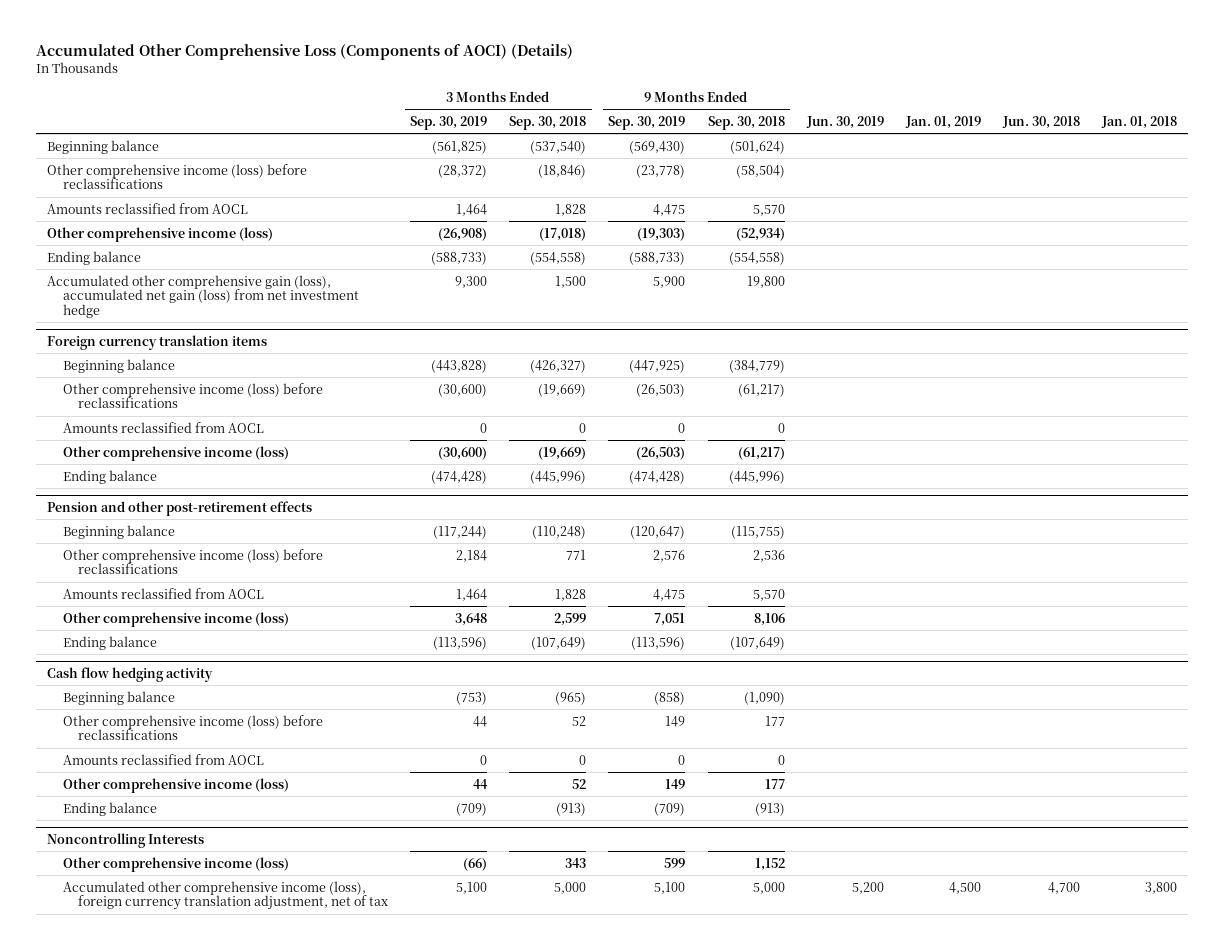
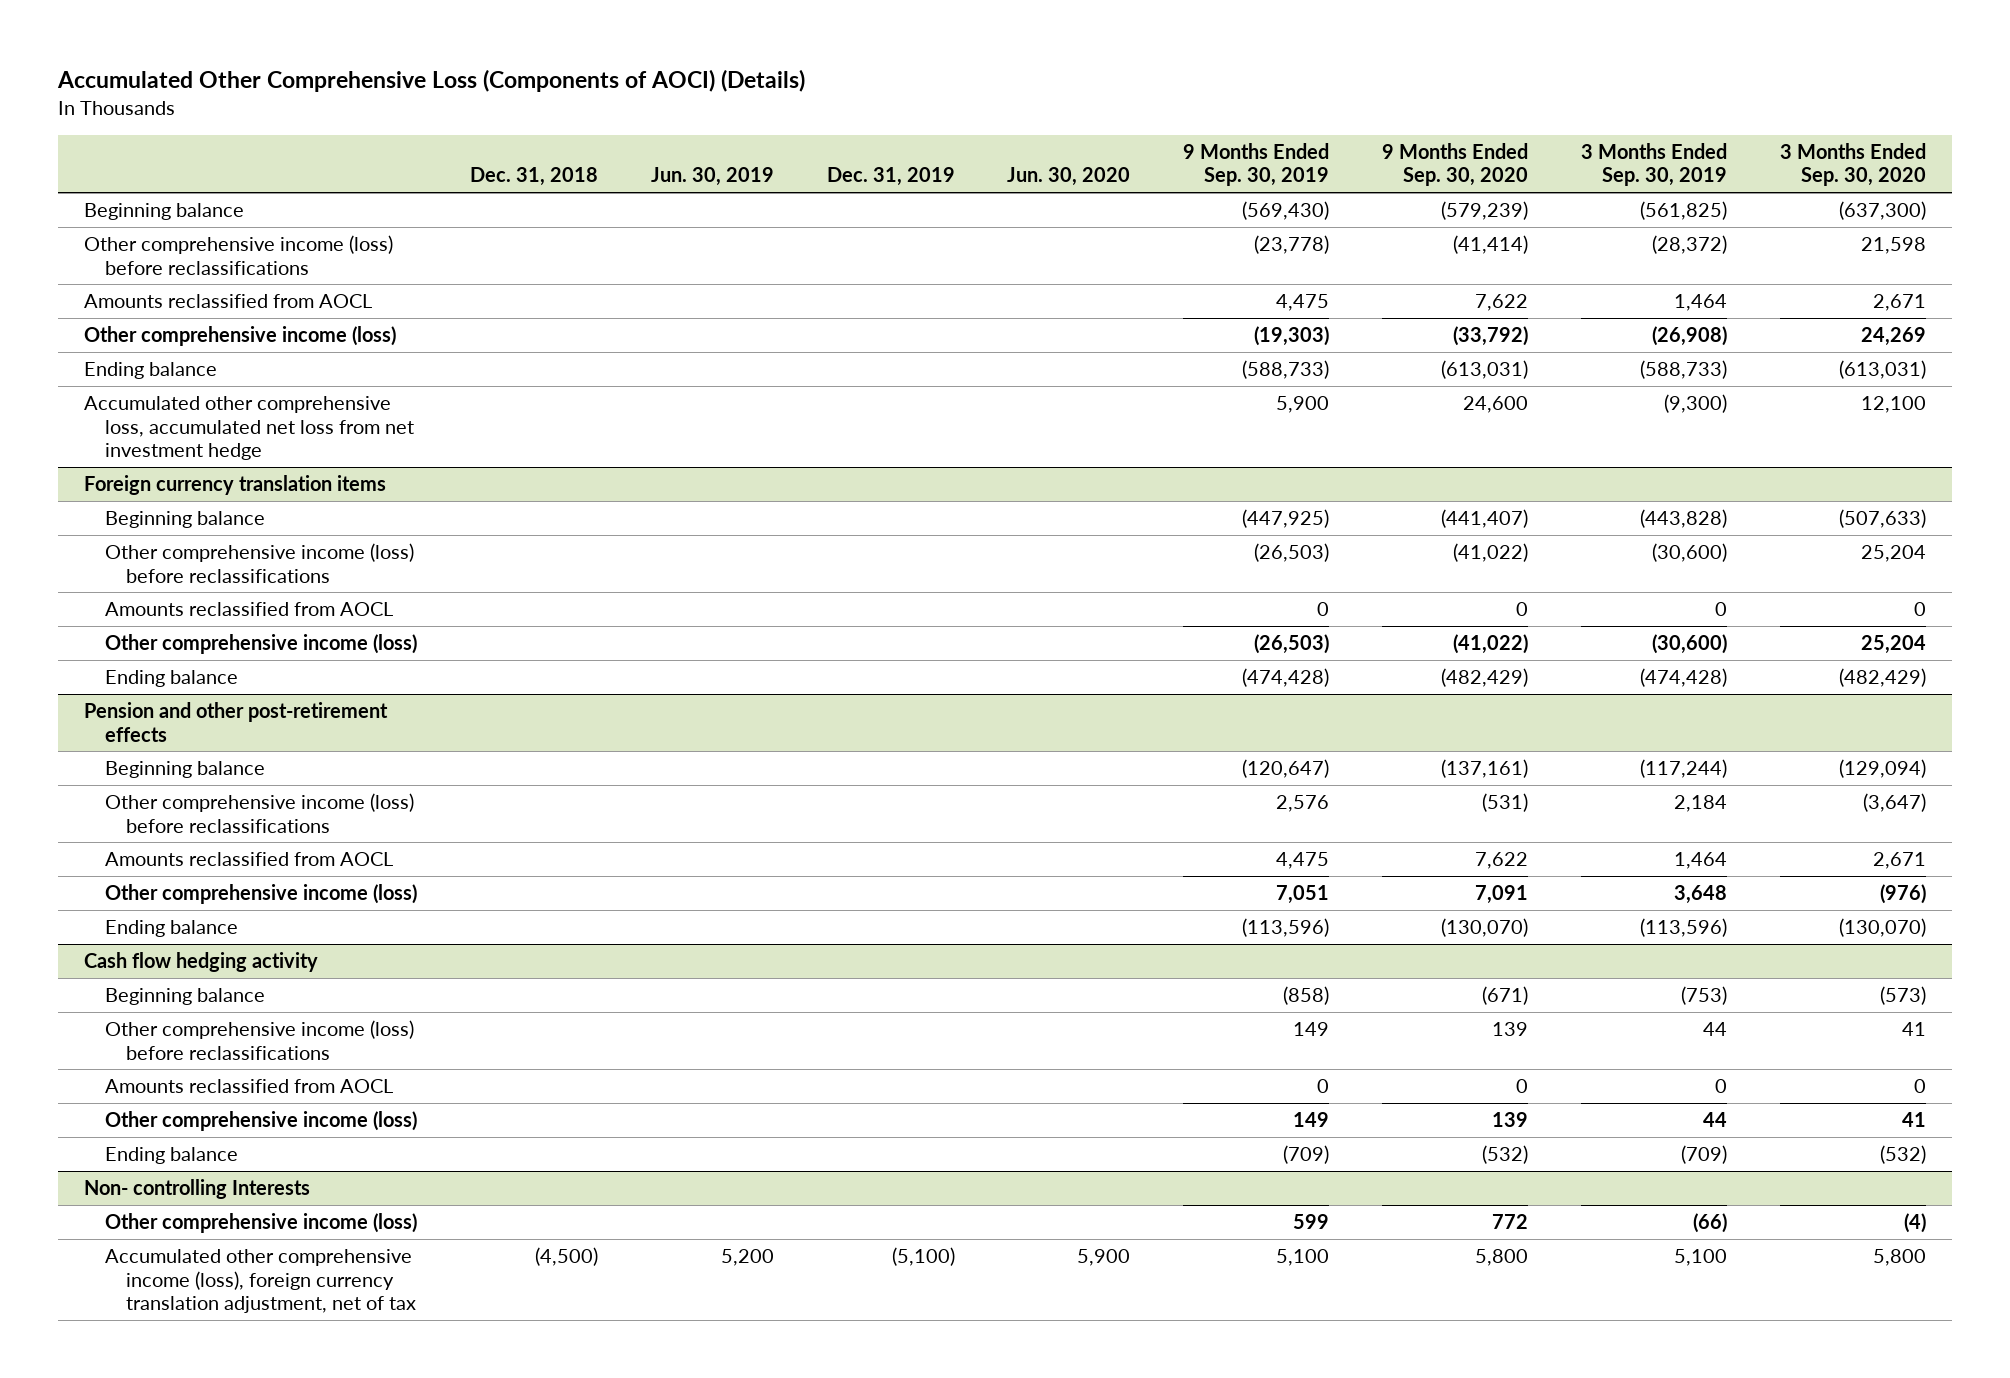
- | 3 Months Ended Sep. 30, 2019 | 3 Months Ended Sep. 30, 2018 | 9 Months Ended Sep. 30, 2019 | 9 Months Ended Sep. 30, 2018 | Jun. 30, 2019 | Jan. 01, 2019 | Jun. 30, 2018 | Jan. 01, 2018
+ | Dec. 31, 2018 | Jun. 30, 2019 | Dec. 31, 2019 | Jun. 30, 2020 | 9 Months Ended Sep. 30, 2019 | 9 Months Ended Sep. 30, 2020 | 3 Months Ended Sep. 30, 2019 | 3 Months Ended Sep. 30, 2020
- Accumulated other comprehensive gain (loss), accumulated net gain (loss) from net investment hedge | 9,300 | 1,500 | 5,900 | 19,800 | | | |
+ Accumulated other comprehensive loss, accumulated net loss from net investment hedge | | | | | 5,900 | 24,600 | (9,300) | 12,100
- Noncontrolling Interests
+ Non- controlling Interests

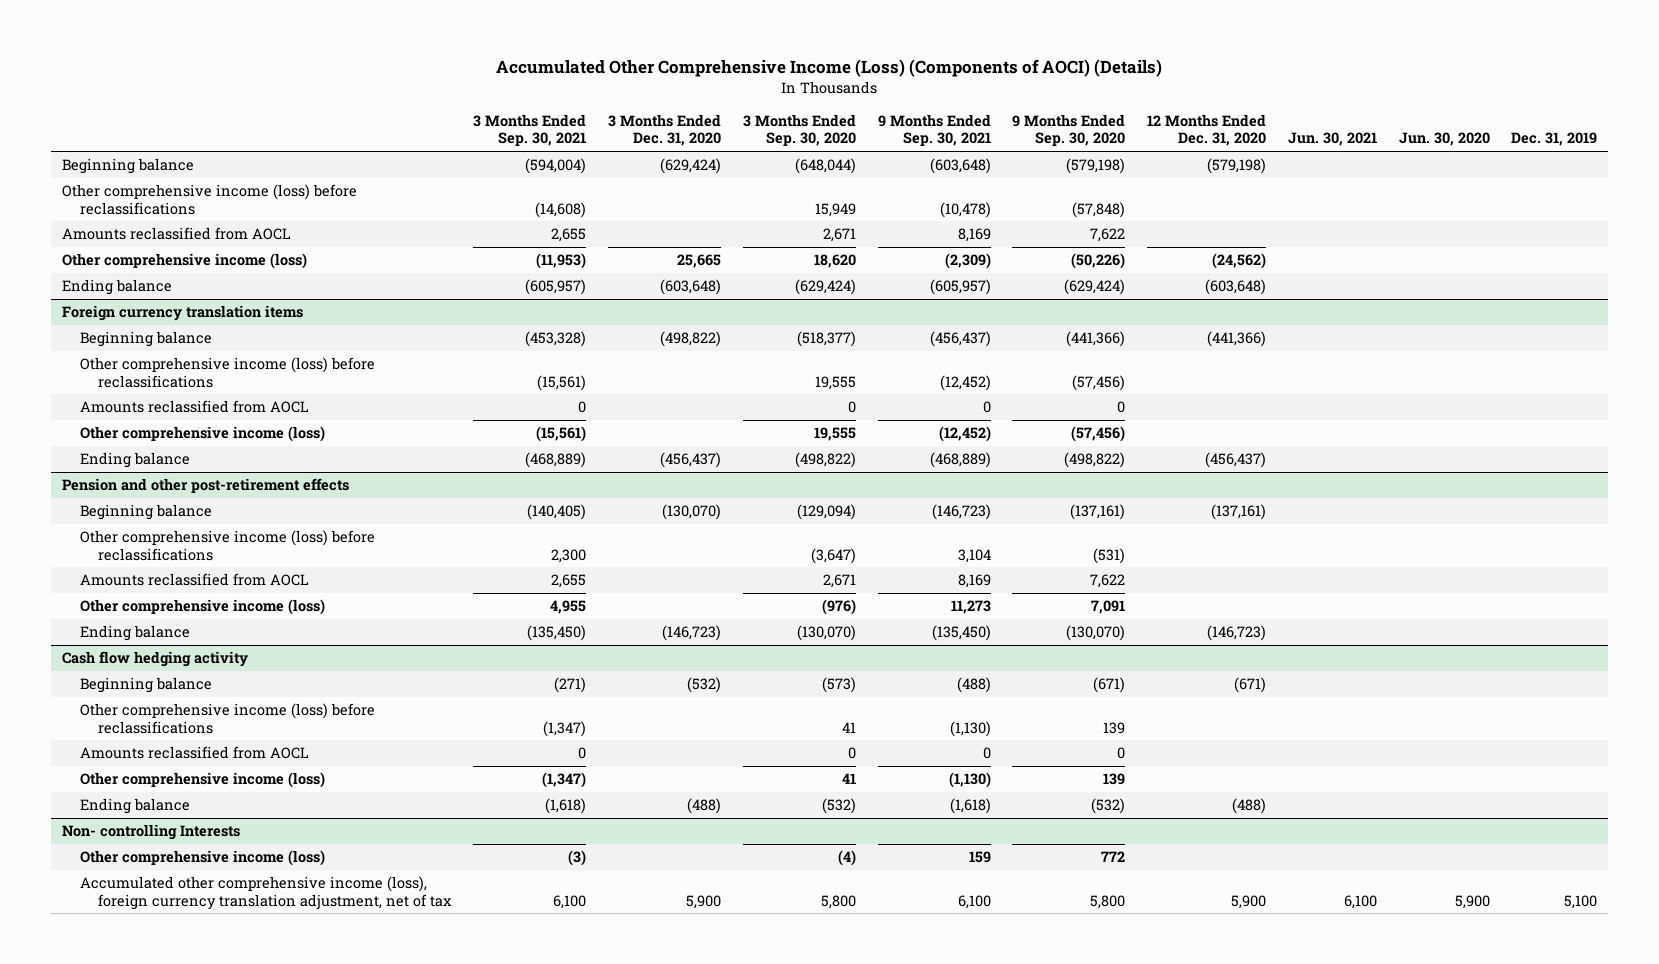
- Accumulated Other Comprehensive Loss (Components of AOCI) (Details)
+ Accumulated Other Comprehensive Income (Loss) (Components of AOCI) (Details)
- | Dec. 31, 2018 | Jun. 30, 2019 | Dec. 31, 2019 | Jun. 30, 2020 | 9 Months Ended Sep. 30, 2019 | 9 Months Ended Sep. 30, 2020 | 3 Months Ended Sep. 30, 2019 | 3 Months Ended Sep. 30, 2020
+ | 3 Months Ended Sep. 30, 2021 | 3 Months Ended Dec. 31, 2020 | 3 Months Ended Sep. 30, 2020 | 9 Months Ended Sep. 30, 2021 | 9 Months Ended Sep. 30, 2020 | 12 Months Ended Dec. 31, 2020 | Jun. 30, 2021 | Jun. 30, 2020 | Dec. 31, 2019
- Beginning balance | | | | | (569,430) | (579,239) | (561,825) | (637,300)
- Other comprehensive income (loss) before reclassifications | | | | | (23,778) | (41,414) | (28,372) | 21,598
+ Beginning balance | (594,004) | (629,424) | (648,044) | (603,648) | (579,198) | (579,198) | | |
+ Other comprehensive income (loss) before reclassifications | (14,608) | | 15,949 | (10,478) | (57,848) | | | |
- Other comprehensive income (loss) | | | | | (19,303) | (33,792) | (26,908) | 24,269
- Ending balance | | | | | (588,733) | (613,031) | (588,733) | (613,031)
- Accumulated other comprehensive loss, accumulated net loss from net investment hedge | | | | | 5,900 | 24,600 | (9,300) | 12,100
+ Other comprehensive income (loss) | (11,953) | 25,665 | 18,620 | (2,309) | (50,226) | (24,562) | | |
+ Ending balance | (605,957) | (603,648) | (629,424) | (605,957) | (629,424) | (603,648) | | |
@ Foreign currency translation items
- Beginning balance | | | | | (447,925) | (441,407) | (443,828) | (507,633)
- Other comprehensive income (loss) before reclassifications | | | | | (26,503) | (41,022) | (30,600) | 25,204
+ Beginning balance | (453,328) | (498,822) | (518,377) | (456,437) | (441,366) | (441,366) | | |
+ Other comprehensive income (loss) before reclassifications | (15,561) | | 19,555 | (12,452) | (57,456) | | | |
- Other comprehensive income (loss) | | | | | (26,503) | (41,022) | (30,600) | 25,204
- Ending balance | | | | | (474,428) | (482,429) | (474,428) | (482,429)
+ Other comprehensive income (loss) | (15,561) | | 19,555 | (12,452) | (57,456) | | | |
+ Ending balance | (468,889) | (456,437) | (498,822) | (468,889) | (498,822) | (456,437) | | |
@ Non- controlling Interests
- Accumulated other comprehensive income (loss), foreign currency translation adjustment, net of tax | (4,500) | 5,200 | (5,100) | 5,900 | 5,100 | 5,800 | 5,100 | 5,800
+ Accumulated other comprehensive income (loss), foreign currency translation adjustment, net of tax | 6,100 | 5,900 | 5,800 | 6,100 | 5,800 | 5,900 | 6,100 | 5,900 | 5,100

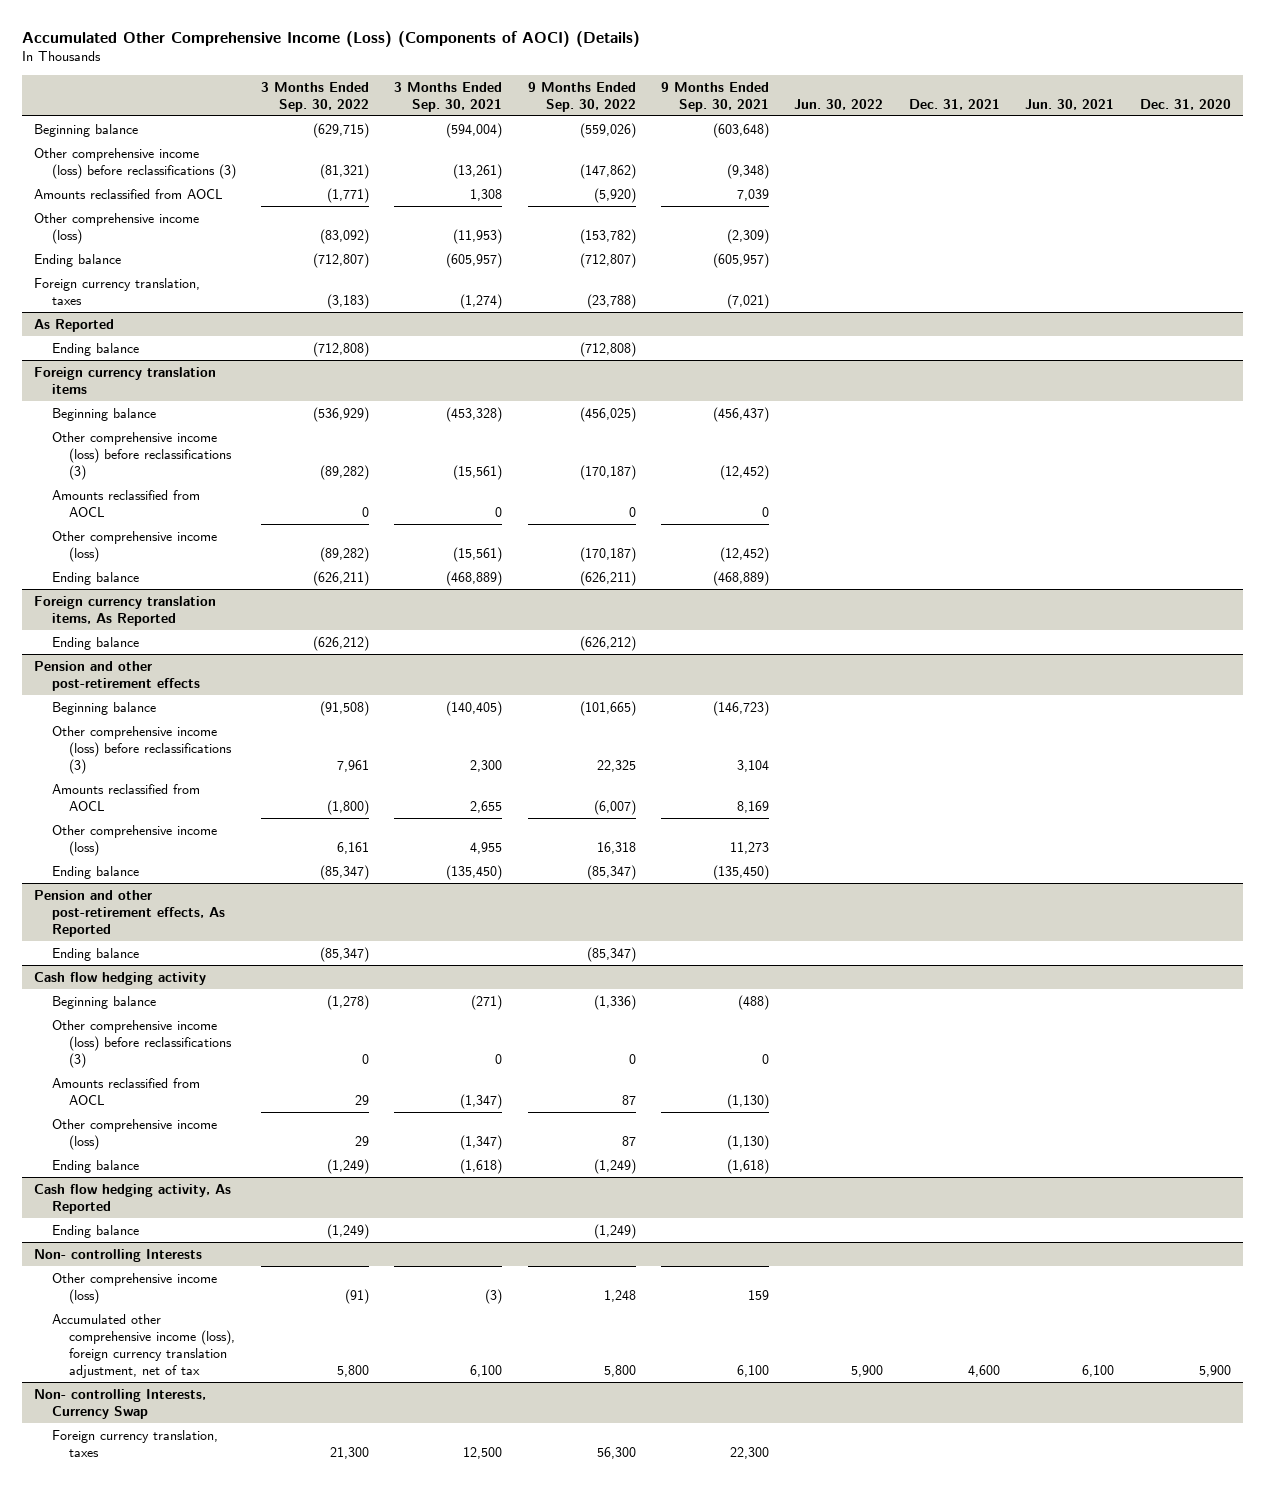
- | 3 Months Ended Sep. 30, 2021 | 3 Months Ended Dec. 31, 2020 | 3 Months Ended Sep. 30, 2020 | 9 Months Ended Sep. 30, 2021 | 9 Months Ended Sep. 30, 2020 | 12 Months Ended Dec. 31, 2020 | Jun. 30, 2021 | Jun. 30, 2020 | Dec. 31, 2019
+ | 3 Months Ended Sep. 30, 2022 | 3 Months Ended Sep. 30, 2021 | 9 Months Ended Sep. 30, 2022 | 9 Months Ended Sep. 30, 2021 | Jun. 30, 2022 | Dec. 31, 2021 | Jun. 30, 2021 | Dec. 31, 2020
- Other comprehensive income (loss) before reclassifications | (14,608) | | 15,949 | (10,478) | (57,848) | | | |
- Amounts reclassified from AOCL | 2,655 | | 2,671 | 8,169 | 7,622 | | | |
+ Other comprehensive income (loss) before reclassifications (3) | (81,321) | (13,261) | (147,862) | (9,348) | | | |
+ Amounts reclassified from AOCL | (1,771) | 1,308 | (5,920) | 7,039 | | | |
+ Foreign currency translation, taxes | (3,183) | (1,274) | (23,788) | (7,021) | | | |
+ As Reported
+ Ending balance | (712,808) | | (712,808) | | | | |
@ Foreign currency translation items
- Other comprehensive income (loss) before reclassifications | (15,561) | | 19,555 | (12,452) | (57,456) | | | |
+ Other comprehensive income (loss) before reclassifications (3) | (89,282) | (15,561) | (170,187) | (12,452) | | | |
+ Foreign currency translation items, As Reported
+ Ending balance | (626,212) | | (626,212) | | | | |
@ Pension and other post-retirement effects
- Other comprehensive income (loss) before reclassifications | 2,300 | | (3,647) | 3,104 | (531) | | | |
+ Other comprehensive income (loss) before reclassifications (3) | 7,961 | 2,300 | 22,325 | 3,104 | | | |
+ Pension and other post-retirement effects, As Reported
+ Ending balance | (85,347) | | (85,347) | | | | |
@ Cash flow hedging activity
- Other comprehensive income (loss) before reclassifications | (1,347) | | 41 | (1,130) | 139 | | | |
- Amounts reclassified from AOCL | 0 | | 0 | 0 | 0 | | | |
+ Other comprehensive income (loss) before reclassifications (3) | 0 | 0 | 0 | 0 | | | |
+ Amounts reclassified from AOCL | 29 | (1,347) | 87 | (1,130) | | | |
+ Cash flow hedging activity, As Reported
+ Ending balance | (1,249) | | (1,249) | | | | |
+ Non- controlling Interests, Currency Swap
+ Foreign currency translation, taxes | 21,300 | 12,500 | 56,300 | 22,300 | | | |

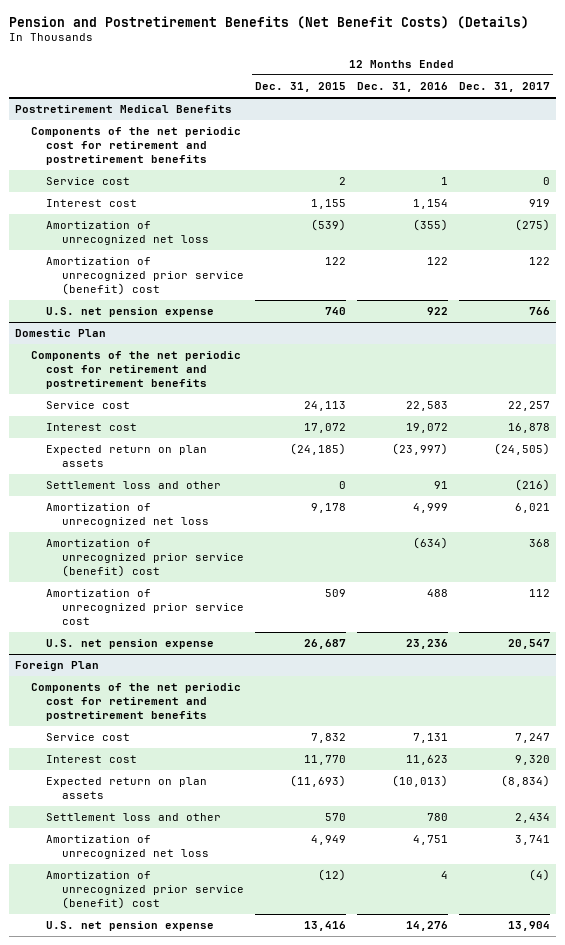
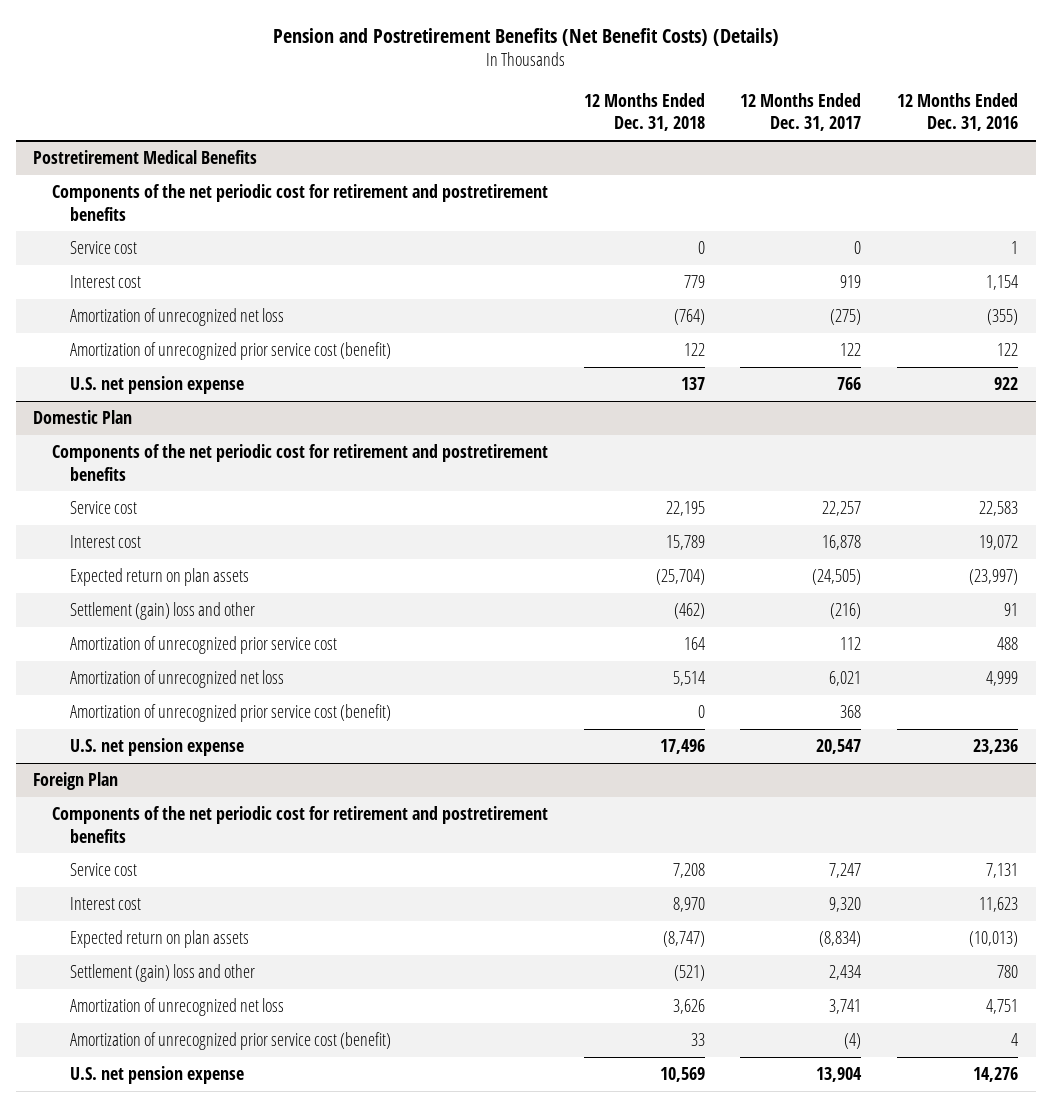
- | 12 Months Ended Dec. 31, 2015 | 12 Months Ended Dec. 31, 2016 | 12 Months Ended Dec. 31, 2017
+ | 12 Months Ended Dec. 31, 2018 | 12 Months Ended Dec. 31, 2017 | 12 Months Ended Dec. 31, 2016
@ Postretirement Medical Benefits
- Amortization of unrecognized prior service (benefit) cost | 122 | 122 | 122
+ Amortization of unrecognized prior service cost (benefit) | 122 | 122 | 122
@ Domestic Plan
- Settlement loss and other | 0 | 91 | (216)
- Amortization of unrecognized prior service (benefit) cost | | (634) | 368
+ Settlement (gain) loss and other | (462) | (216) | 91
moved down: Amortization of unrecognized net loss | 5,514 | 6,021 | 4,999
+ Amortization of unrecognized prior service cost (benefit) | 0 | 368 |
@ Foreign Plan
- Settlement loss and other | 570 | 780 | 2,434
+ Settlement (gain) loss and other | (521) | 2,434 | 780
- Amortization of unrecognized prior service (benefit) cost | (12) | 4 | (4)
+ Amortization of unrecognized prior service cost (benefit) | 33 | (4) | 4

